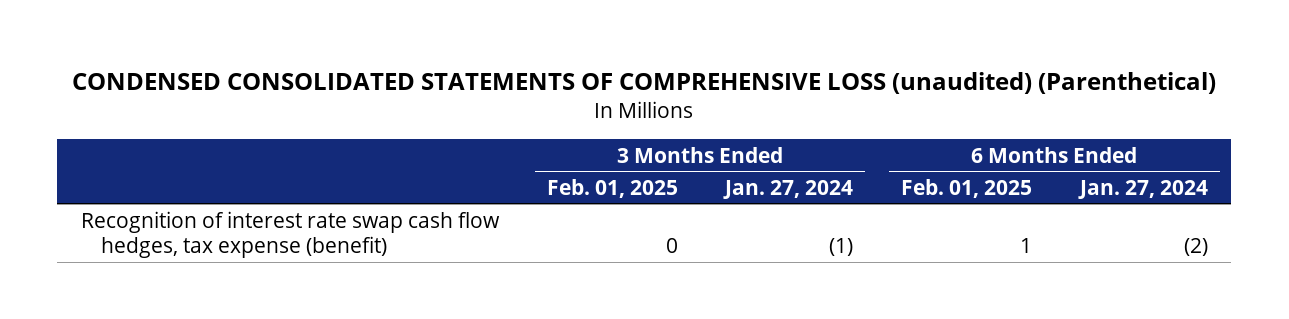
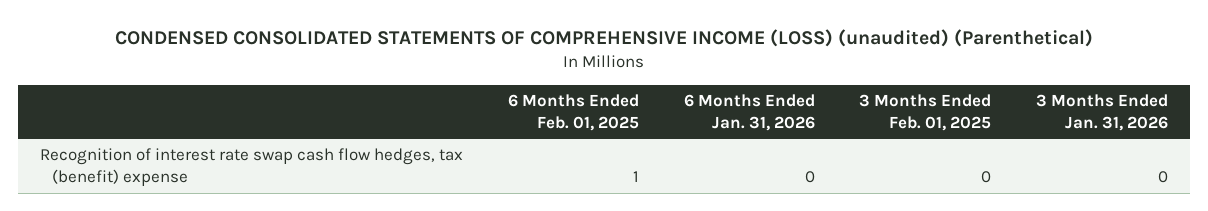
- CONDENSED CONSOLIDATED STATEMENTS OF COMPREHENSIVE LOSS (unaudited) (Parenthetical)
+ CONDENSED CONSOLIDATED STATEMENTS OF COMPREHENSIVE INCOME (LOSS) (unaudited) (Parenthetical)
- | 3 Months Ended Feb. 01, 2025 | 3 Months Ended Jan. 27, 2024 | 6 Months Ended Feb. 01, 2025 | 6 Months Ended Jan. 27, 2024
+ | 6 Months Ended Feb. 01, 2025 | 6 Months Ended Jan. 31, 2026 | 3 Months Ended Feb. 01, 2025 | 3 Months Ended Jan. 31, 2026
- Recognition of interest rate swap cash flow hedges, tax expense (benefit) | 0 | (1) | 1 | (2)
+ Recognition of interest rate swap cash flow hedges, tax (benefit) expense | 1 | 0 | 0 | 0

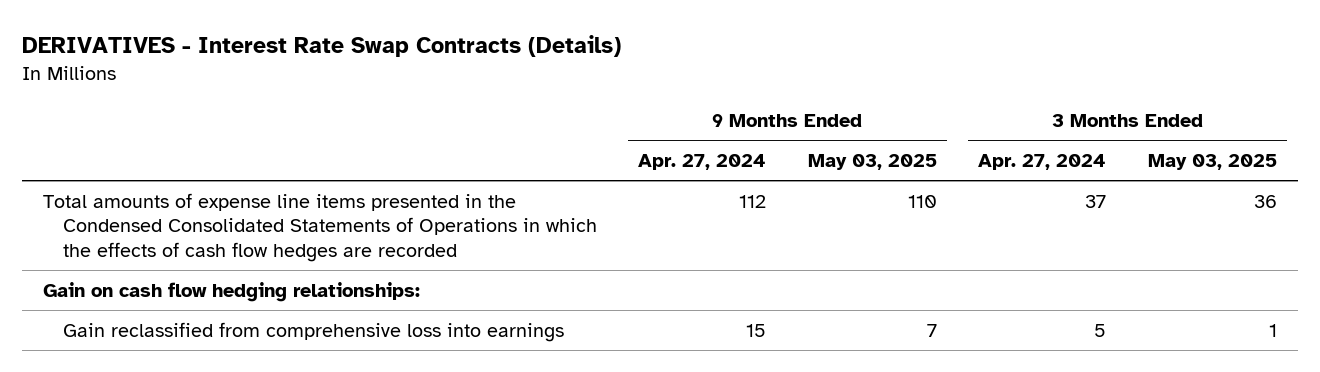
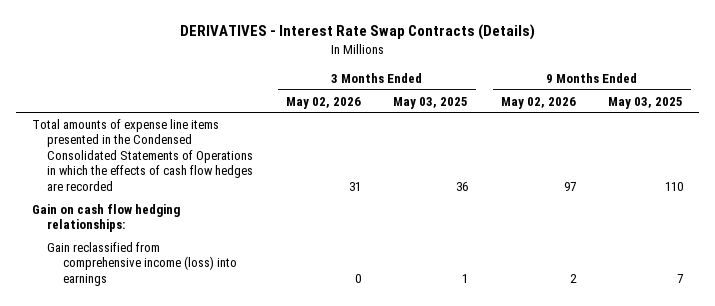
- | 9 Months Ended Apr. 27, 2024 | 9 Months Ended May 03, 2025 | 3 Months Ended Apr. 27, 2024 | 3 Months Ended May 03, 2025
+ | 3 Months Ended May 02, 2026 | 3 Months Ended May 03, 2025 | 9 Months Ended May 02, 2026 | 9 Months Ended May 03, 2025
- Gain reclassified from comprehensive loss into earnings | 15 | 7 | 5 | 1
+ Gain reclassified from comprehensive income (loss) into earnings | 0 | 1 | 2 | 7

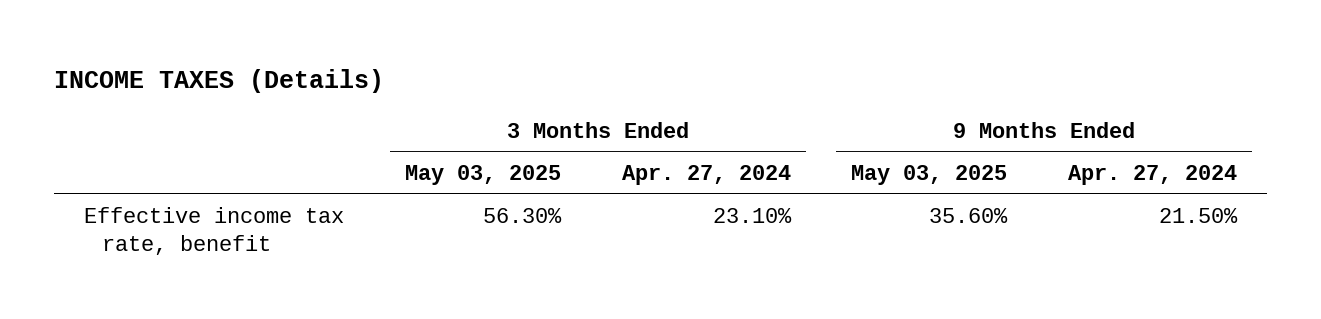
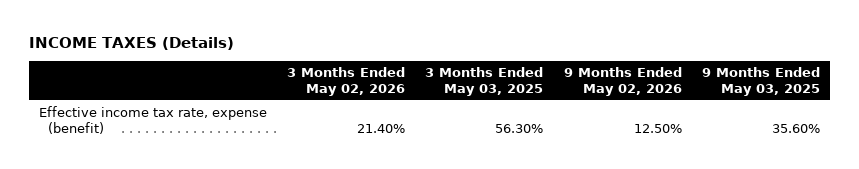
- | 3 Months Ended May 03, 2025 | 3 Months Ended Apr. 27, 2024 | 9 Months Ended May 03, 2025 | 9 Months Ended Apr. 27, 2024
+ | 3 Months Ended May 02, 2026 | 3 Months Ended May 03, 2025 | 9 Months Ended May 02, 2026 | 9 Months Ended May 03, 2025
- Effective income tax rate, benefit | 56.30% | 23.10% | 35.60% | 21.50%
+ Effective income tax rate, expense (benefit) | 21.40% | 56.30% | 12.50% | 35.60%

